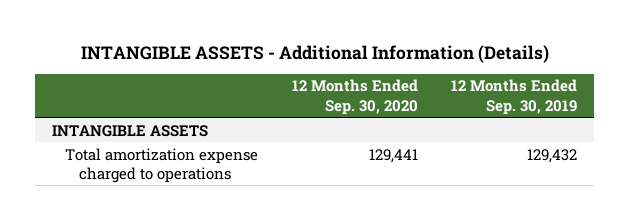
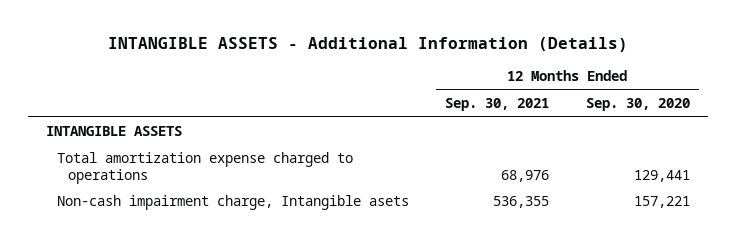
- | 12 Months Ended Sep. 30, 2020 | 12 Months Ended Sep. 30, 2019
+ | 12 Months Ended Sep. 30, 2021 | 12 Months Ended Sep. 30, 2020
+ Non-cash impairment charge, Intangible asets | 536,355 | 157,221

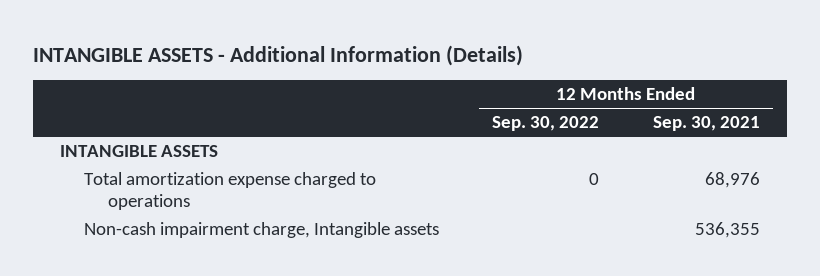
- | 12 Months Ended Sep. 30, 2021 | 12 Months Ended Sep. 30, 2020
+ | 12 Months Ended Sep. 30, 2022 | 12 Months Ended Sep. 30, 2021
- Non-cash impairment charge, Intangible asets | 536,355 | 157,221
+ Non-cash impairment charge, Intangible assets | | 536,355

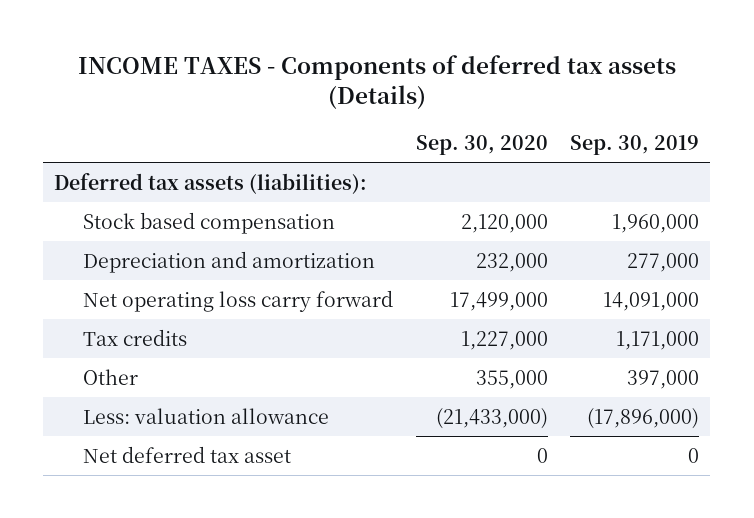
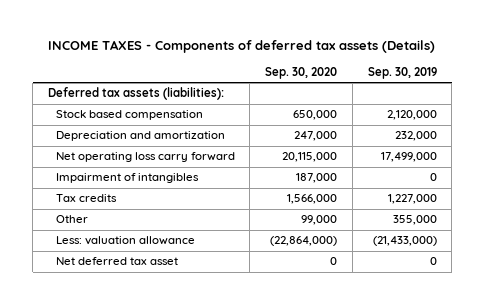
- Stock based compensation | 2,120,000 | 1,960,000
- Depreciation and amortization | 232,000 | 277,000
- Net operating loss carry forward | 17,499,000 | 14,091,000
- Tax credits | 1,227,000 | 1,171,000
- Other | 355,000 | 397,000
- Less: valuation allowance | (21,433,000) | (17,896,000)
+ Stock based compensation | 650,000 | 2,120,000
+ Depreciation and amortization | 247,000 | 232,000
+ Net operating loss carry forward | 20,115,000 | 17,499,000
+ Impairment of intangibles | 187,000 | 0
+ Tax credits | 1,566,000 | 1,227,000
+ Other | 99,000 | 355,000
+ Less: valuation allowance | (22,864,000) | (21,433,000)

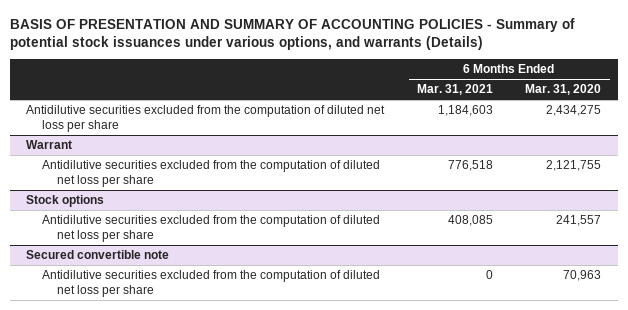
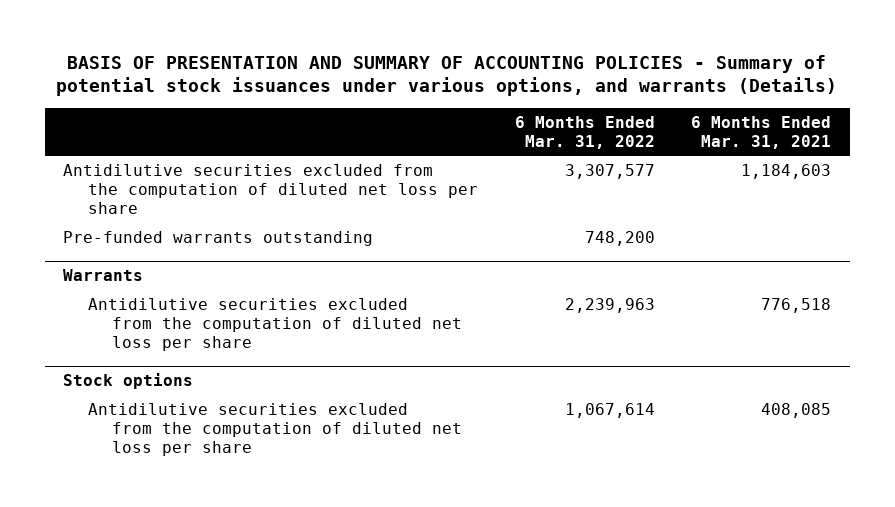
- | 6 Months Ended Mar. 31, 2021 | 6 Months Ended Mar. 31, 2020
+ | 6 Months Ended Mar. 31, 2022 | 6 Months Ended Mar. 31, 2021
- Warrant
+ Pre-funded warrants outstanding | 748,200 |
+ Warrants
- Secured convertible note
- Antidilutive securities excluded from the computation of diluted net loss per share | 0 | 70,963

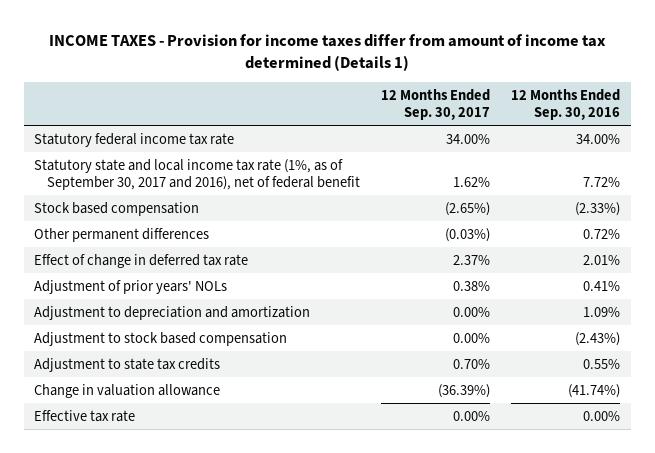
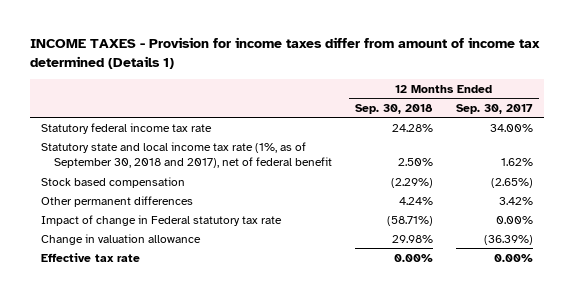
- | 12 Months Ended Sep. 30, 2017 | 12 Months Ended Sep. 30, 2016
+ | 12 Months Ended Sep. 30, 2018 | 12 Months Ended Sep. 30, 2017
- Statutory state and local income tax rate (1%, as of September 30, 2017 and 2016), net of federal benefit | 1.62% | 7.72%
+ Statutory state and local income tax rate (1%, as of September 30, 2018 and 2017), net of federal benefit | 2.50% | 1.62%
- Other permanent differences | (0.03%) | 0.72%
- Effect of change in deferred tax rate | 2.37% | 2.01%
- Adjustment of prior years' NOLs | 0.38% | 0.41%
- Adjustment to depreciation and amortization | 0.00% | 1.09%
- Adjustment to stock based compensation | 0.00% | (2.43%)
- Adjustment to state tax credits | 0.70% | 0.55%
+ Other permanent differences | 4.24% | 3.42%
+ Impact of change in Federal statutory tax rate | (58.71%) | 0.00%

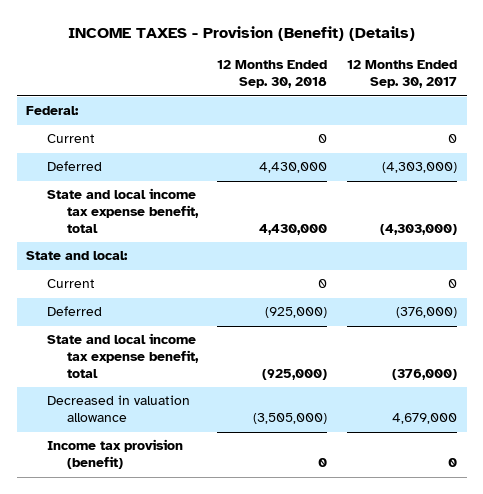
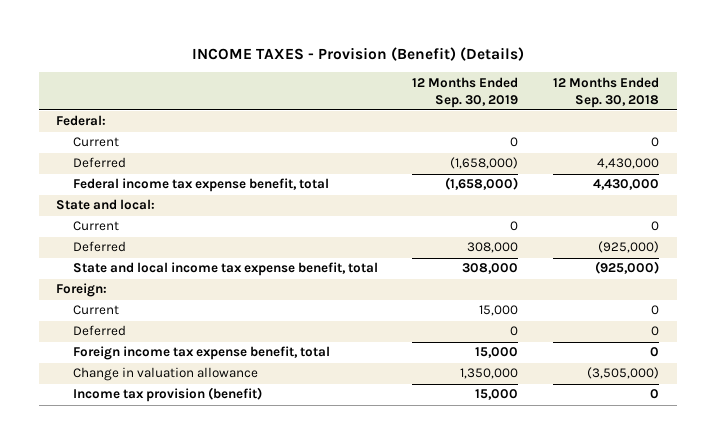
- | 12 Months Ended Sep. 30, 2018 | 12 Months Ended Sep. 30, 2017
+ | 12 Months Ended Sep. 30, 2019 | 12 Months Ended Sep. 30, 2018
- State and local income tax expense benefit, total | 4,430,000 | (4,303,000)
+ Federal income tax expense benefit, total | (1,658,000) | 4,430,000
- Decreased in valuation allowance | (3,505,000) | 4,679,000
+ Foreign:
+ Current | 15,000 | 0
+ Deferred | 0 | 0
+ Foreign income tax expense benefit, total | 15,000 | 0
+ Change in valuation allowance | 1,350,000 | (3,505,000)

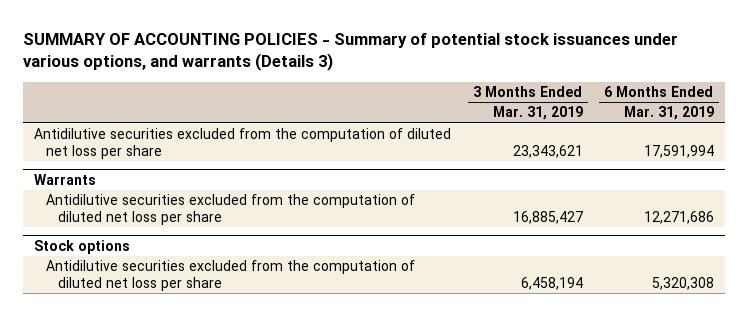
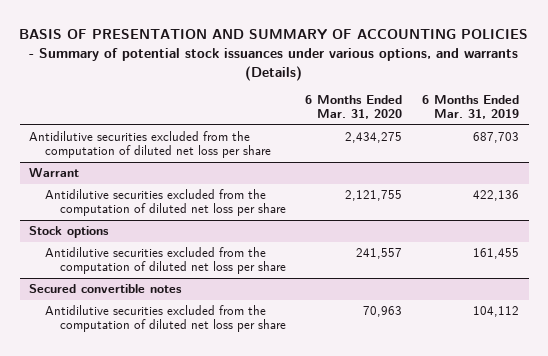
- SUMMARY OF ACCOUNTING POLICIES - Summary of potential stock issuances under various options, and warrants (Details 3)
+ BASIS OF PRESENTATION AND SUMMARY OF ACCOUNTING POLICIES - Summary of potential stock issuances under various options, and warrants (Details)
- | 3 Months Ended Mar. 31, 2019 | 6 Months Ended Mar. 31, 2019
+ | 6 Months Ended Mar. 31, 2020 | 6 Months Ended Mar. 31, 2019
- Antidilutive securities excluded from the computation of diluted net loss per share | 23,343,621 | 17,591,994
- Warrants
- Antidilutive securities excluded from the computation of diluted net loss per share | 16,885,427 | 12,271,686
+ Antidilutive securities excluded from the computation of diluted net loss per share | 2,434,275 | 687,703
+ Warrant
+ Antidilutive securities excluded from the computation of diluted net loss per share | 2,121,755 | 422,136
@ Stock options
- Antidilutive securities excluded from the computation of diluted net loss per share | 6,458,194 | 5,320,308
+ Antidilutive securities excluded from the computation of diluted net loss per share | 241,557 | 161,455
+ Secured convertible notes
+ Antidilutive securities excluded from the computation of diluted net loss per share | 70,963 | 104,112

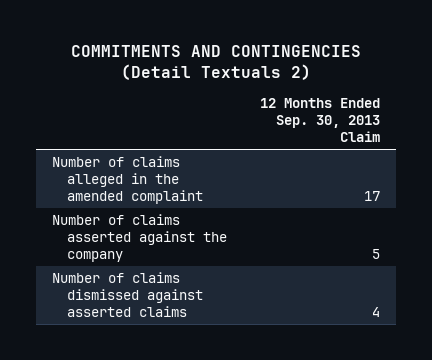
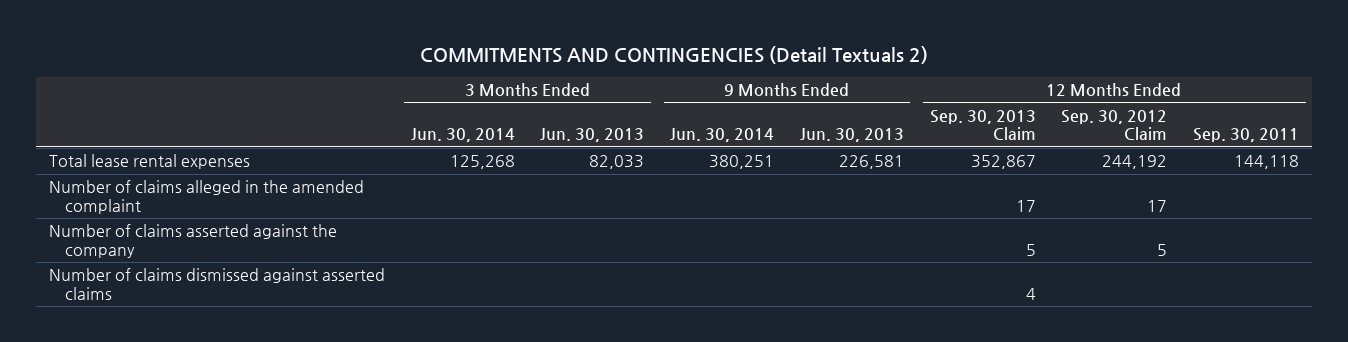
- | 12 Months Ended Sep. 30, 2013 Claim
+ | 3 Months Ended Jun. 30, 2014 | 3 Months Ended Jun. 30, 2013 | 9 Months Ended Jun. 30, 2014 | 9 Months Ended Jun. 30, 2013 | 12 Months Ended Sep. 30, 2013 Claim | 12 Months Ended Sep. 30, 2012 Claim | 12 Months Ended Sep. 30, 2011
+ Total lease rental expenses | 125,268 | 82,033 | 380,251 | 226,581 | 352,867 | 244,192 | 144,118

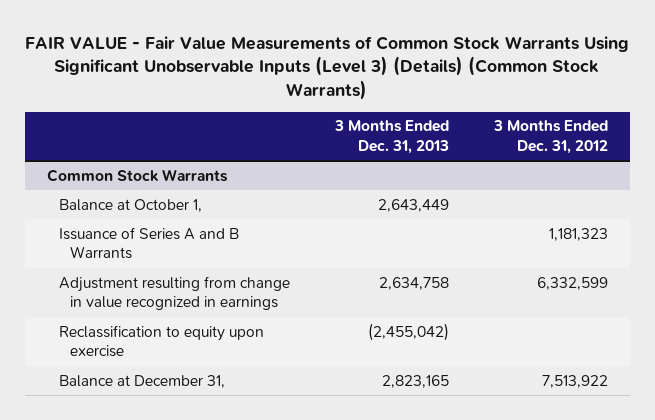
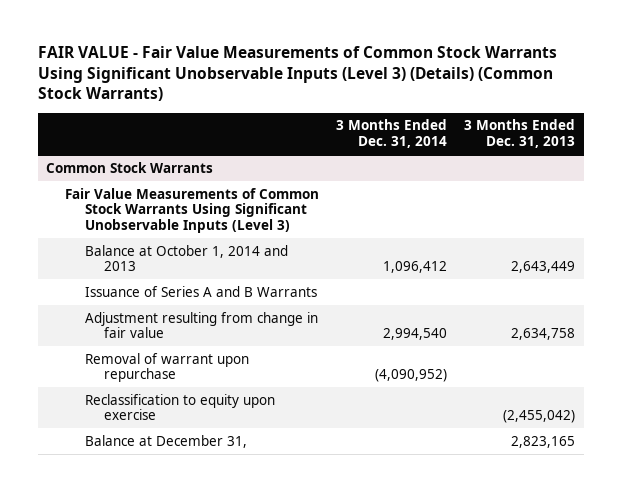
- | 3 Months Ended Dec. 31, 2013 | 3 Months Ended Dec. 31, 2012
+ | 3 Months Ended Dec. 31, 2014 | 3 Months Ended Dec. 31, 2013
@ Common Stock Warrants
- Balance at October 1, | 2,643,449 |
+ Fair Value Measurements of Common Stock Warrants Using Significant Unobservable Inputs (Level 3)
+ Balance at October 1, 2014 and 2013 | 1,096,412 | 2,643,449
- Adjustment resulting from change in value recognized in earnings | 2,634,758 | 6,332,599
+ Adjustment resulting from change in fair value | 2,994,540 | 2,634,758
+ Removal of warrant upon repurchase | (4,090,952) |

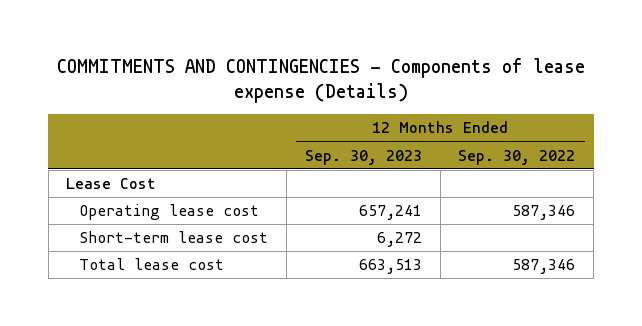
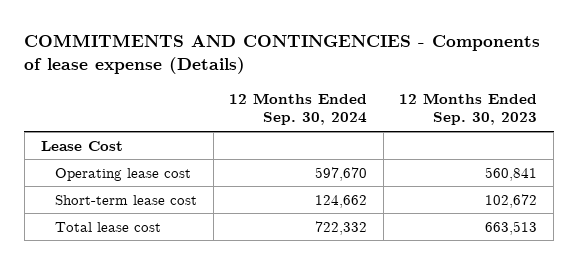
- | 12 Months Ended Sep. 30, 2023 | 12 Months Ended Sep. 30, 2022
+ | 12 Months Ended Sep. 30, 2024 | 12 Months Ended Sep. 30, 2023
- Operating lease cost | 657,241 | 587,346
- Short-term lease cost | 6,272 |
+ Operating lease cost | 597,670 | 560,841
+ Short-term lease cost | 124,662 | 102,672

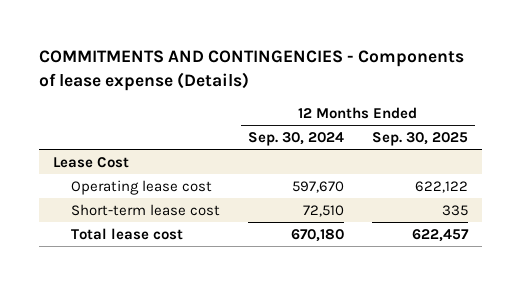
- | 12 Months Ended Sep. 30, 2024 | 12 Months Ended Sep. 30, 2023
+ | 12 Months Ended Sep. 30, 2024 | 12 Months Ended Sep. 30, 2025
- Short-term lease cost | 124,662 | 102,672
- Total lease cost | 722,332 | 663,513
+ Short-term lease cost | 72,510 | 335
+ Total lease cost | 670,180 | 622,457

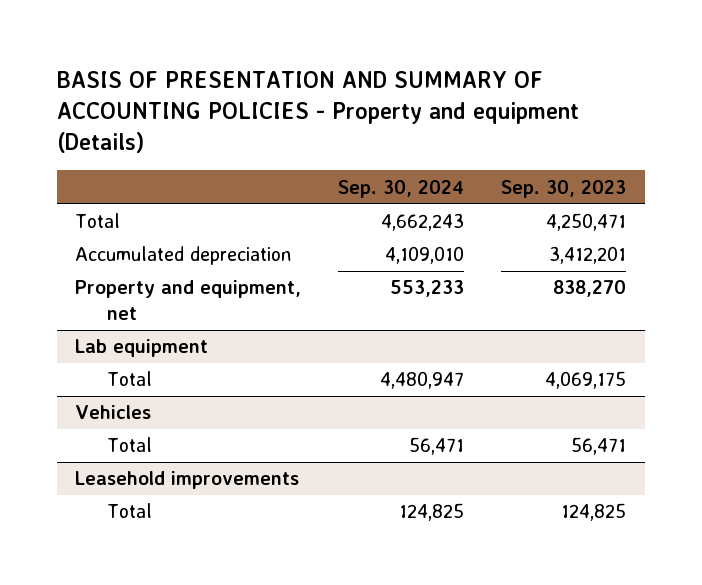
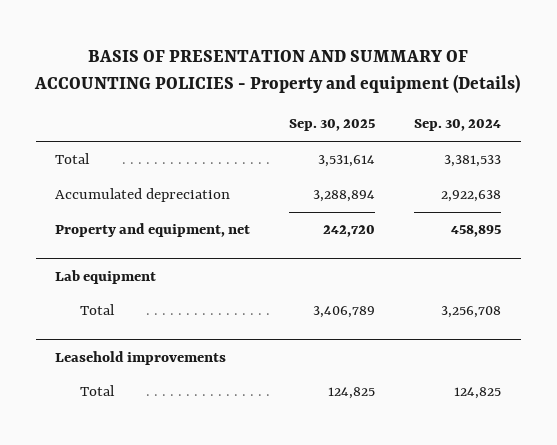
- | Sep. 30, 2024 | Sep. 30, 2023
+ | Sep. 30, 2025 | Sep. 30, 2024
- Total | 4,662,243 | 4,250,471
- Accumulated depreciation | 4,109,010 | 3,412,201
- Property and equipment, net | 553,233 | 838,270
+ Total | 3,531,614 | 3,381,533
+ Accumulated depreciation | 3,288,894 | 2,922,638
+ Property and equipment, net | 242,720 | 458,895
@ Lab equipment
- Total | 4,480,947 | 4,069,175
- Vehicles
- Total | 56,471 | 56,471
@ Lab equipment
+ Total | 3,406,789 | 3,256,708

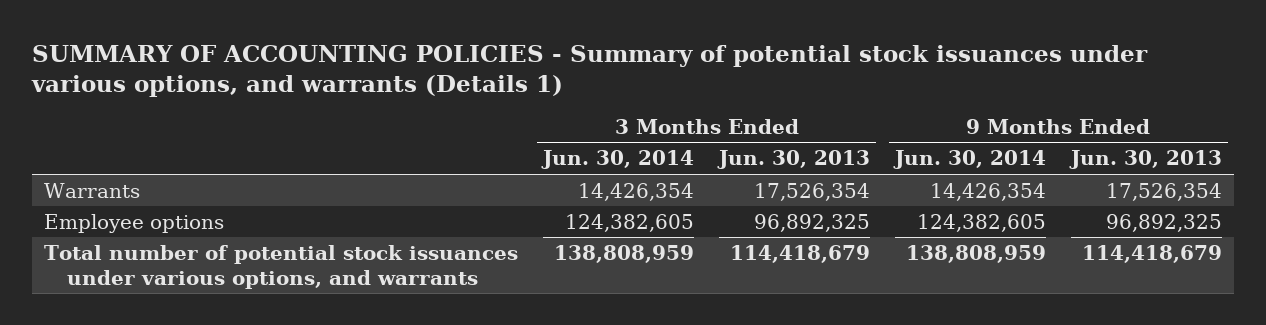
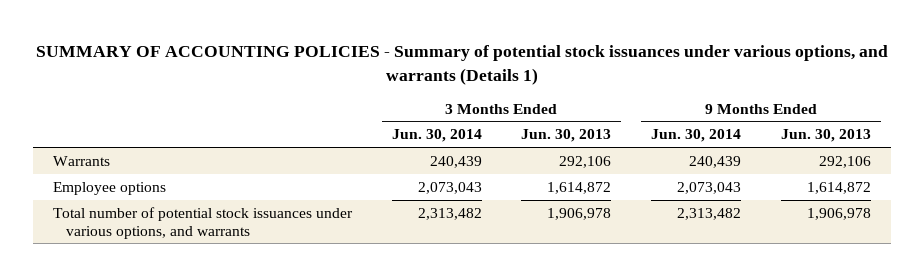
- Warrants | 14,426,354 | 17,526,354 | 14,426,354 | 17,526,354
- Employee options | 124,382,605 | 96,892,325 | 124,382,605 | 96,892,325
- Total number of potential stock issuances under various options, and warrants | 138,808,959 | 114,418,679 | 138,808,959 | 114,418,679
+ Warrants | 240,439 | 292,106 | 240,439 | 292,106
+ Employee options | 2,073,043 | 1,614,872 | 2,073,043 | 1,614,872
+ Total number of potential stock issuances under various options, and warrants | 2,313,482 | 1,906,978 | 2,313,482 | 1,906,978

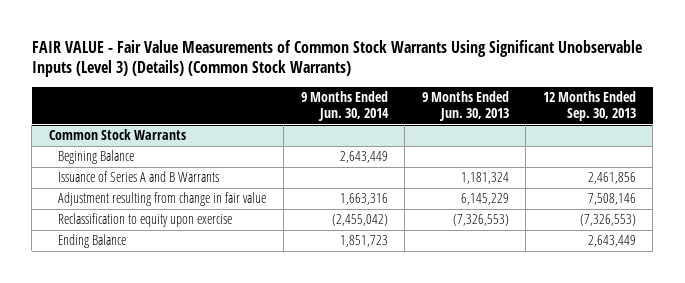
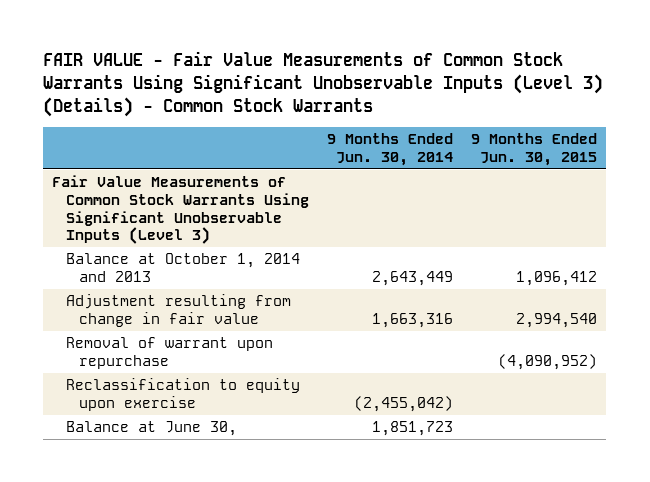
- FAIR VALUE - Fair Value Measurements of Common Stock Warrants Using Significant Unobservable Inputs (Level 3) (Details) (Common Stock Warrants)
+ FAIR VALUE - Fair Value Measurements of Common Stock Warrants Using Significant Unobservable Inputs (Level 3) (Details) - Common Stock Warrants
- | 9 Months Ended Jun. 30, 2014 | 9 Months Ended Jun. 30, 2013 | 12 Months Ended Sep. 30, 2013
+ | 9 Months Ended Jun. 30, 2014 | 9 Months Ended Jun. 30, 2015
- Common Stock Warrants
- Begining Balance | 2,643,449 | |
- Issuance of Series A and B Warrants | | 1,181,324 | 2,461,856
+ Fair Value Measurements of Common Stock Warrants Using Significant Unobservable Inputs (Level 3)
+ Balance at October 1, 2014 and 2013 | 2,643,449 | 1,096,412
+ Removal of warrant upon repurchase | | (4,090,952)
- Ending Balance | 1,851,723 | | 2,643,449
+ Balance at June 30, | 1,851,723 |

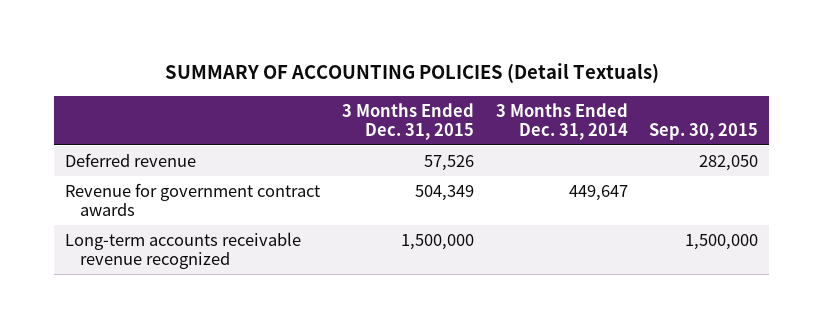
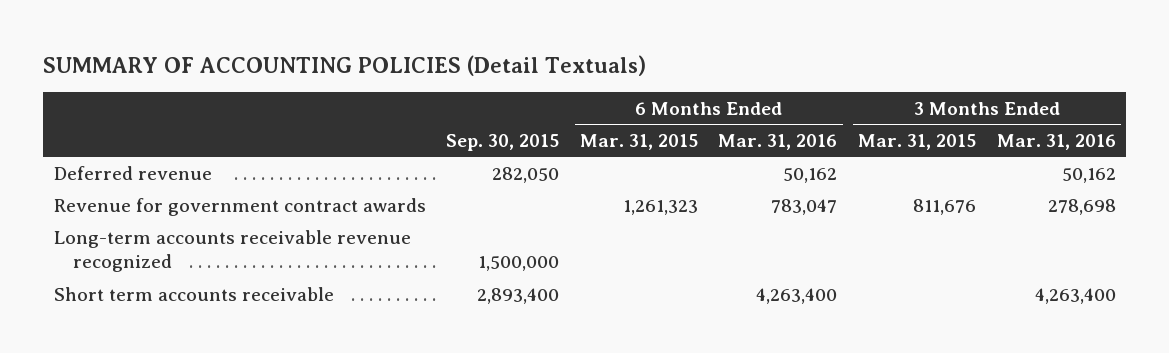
- | 3 Months Ended Dec. 31, 2015 | 3 Months Ended Dec. 31, 2014 | Sep. 30, 2015
+ | Sep. 30, 2015 | 6 Months Ended Mar. 31, 2015 | 6 Months Ended Mar. 31, 2016 | 3 Months Ended Mar. 31, 2015 | 3 Months Ended Mar. 31, 2016
+ Short term accounts receivable | 2,893,400 | | 4,263,400 | | 4,263,400

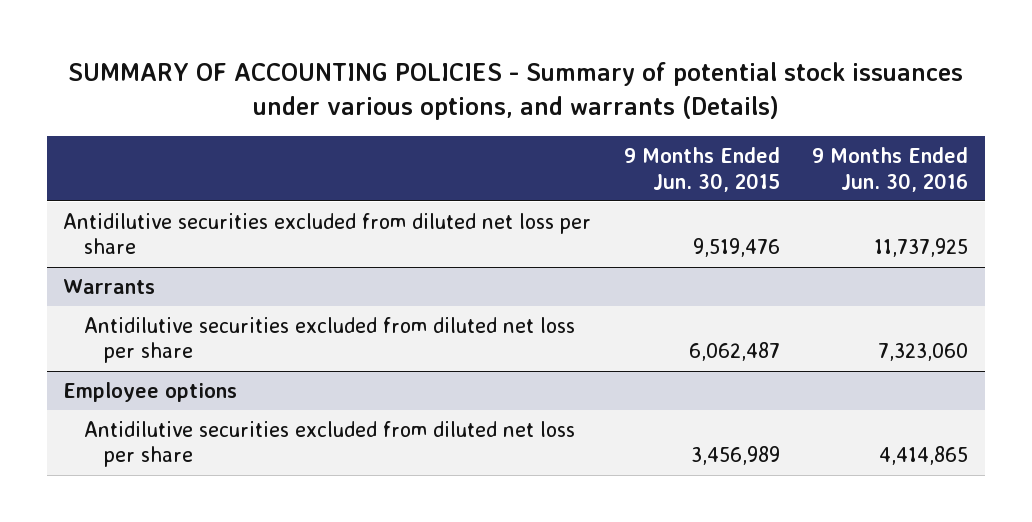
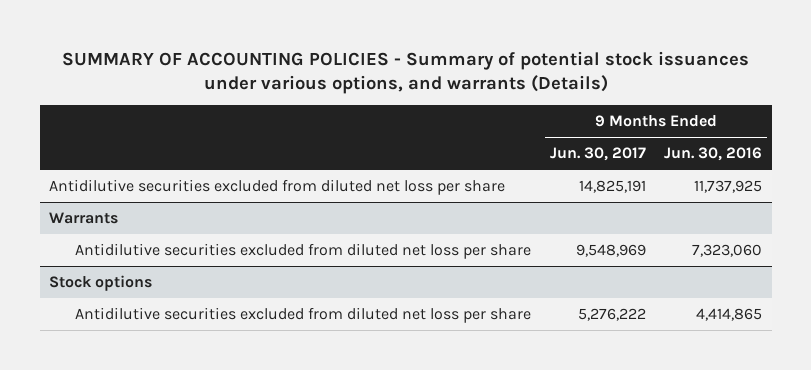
- | 9 Months Ended Jun. 30, 2015 | 9 Months Ended Jun. 30, 2016
+ | 9 Months Ended Jun. 30, 2017 | 9 Months Ended Jun. 30, 2016
- Employee options
+ Stock options

